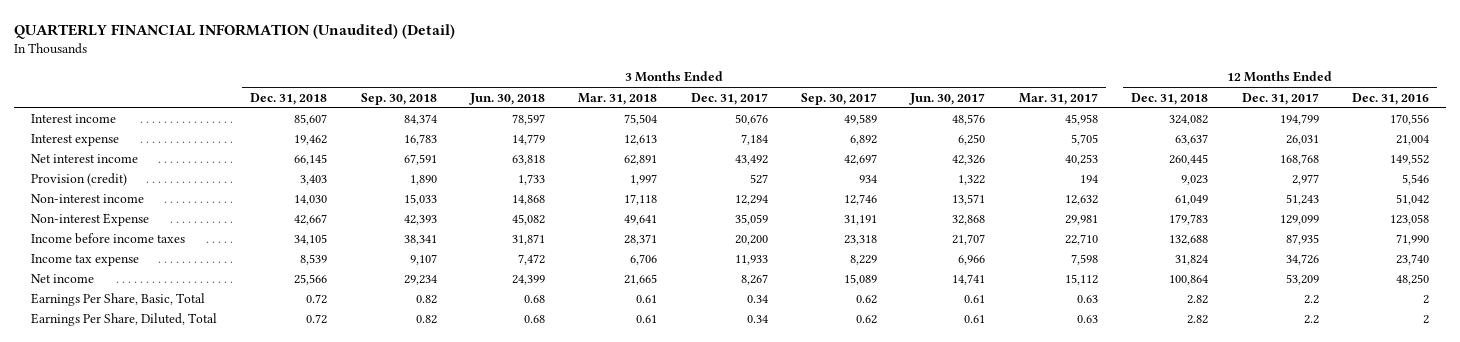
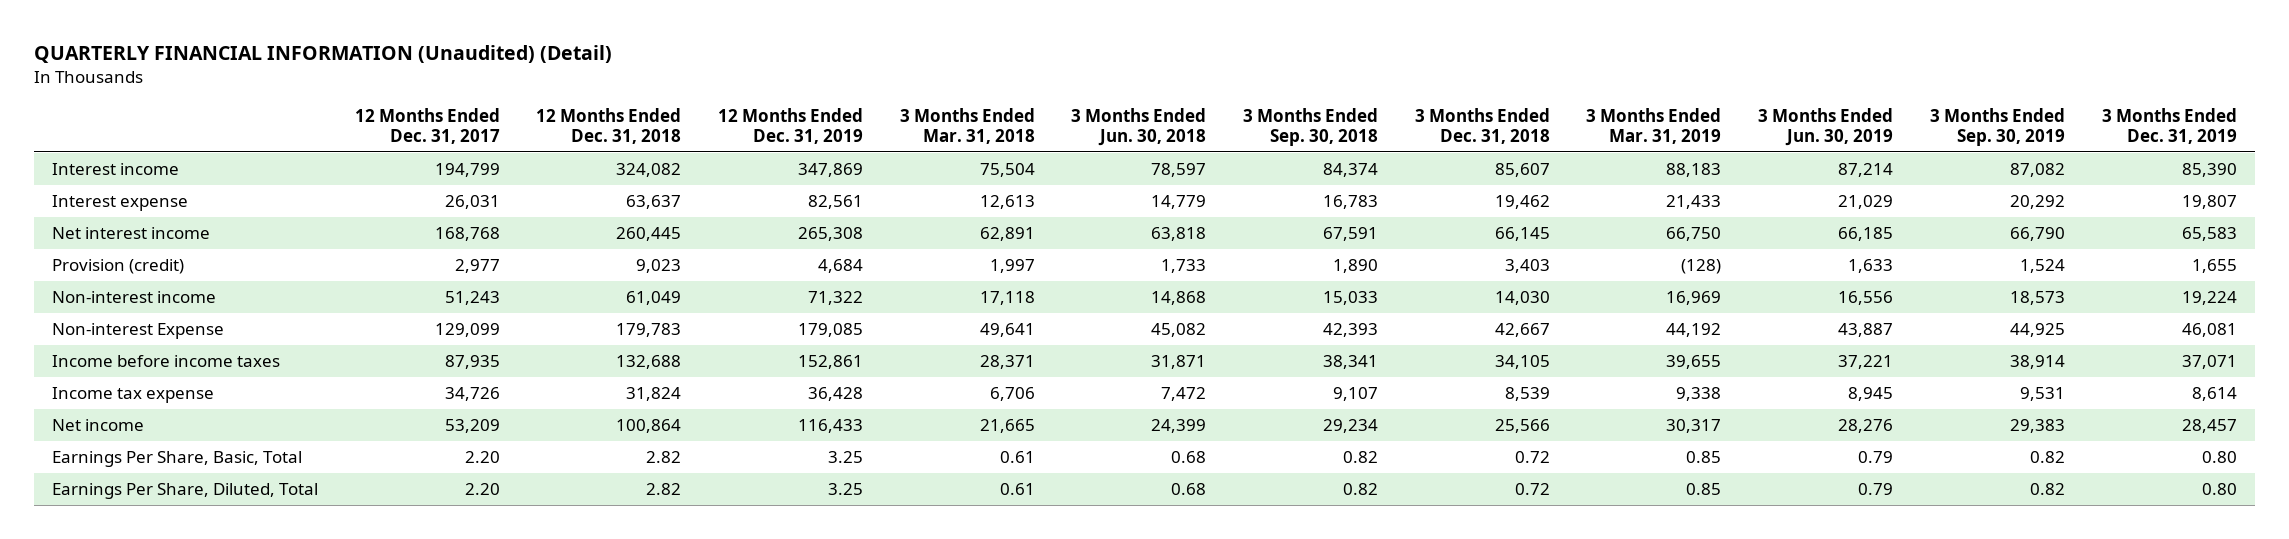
- | 3 Months Ended Dec. 31, 2018 | 3 Months Ended Sep. 30, 2018 | 3 Months Ended Jun. 30, 2018 | 3 Months Ended Mar. 31, 2018 | 3 Months Ended Dec. 31, 2017 | 3 Months Ended Sep. 30, 2017 | 3 Months Ended Jun. 30, 2017 | 3 Months Ended Mar. 31, 2017 | 12 Months Ended Dec. 31, 2018 | 12 Months Ended Dec. 31, 2017 | 12 Months Ended Dec. 31, 2016
+ | 12 Months Ended Dec. 31, 2017 | 12 Months Ended Dec. 31, 2018 | 12 Months Ended Dec. 31, 2019 | 3 Months Ended Mar. 31, 2018 | 3 Months Ended Jun. 30, 2018 | 3 Months Ended Sep. 30, 2018 | 3 Months Ended Dec. 31, 2018 | 3 Months Ended Mar. 31, 2019 | 3 Months Ended Jun. 30, 2019 | 3 Months Ended Sep. 30, 2019 | 3 Months Ended Dec. 31, 2019
- Earnings Per Share, Basic, Total | 0.72 | 0.82 | 0.68 | 0.61 | 0.34 | 0.62 | 0.61 | 0.63 | 2.82 | 2.2 | 2
- Earnings Per Share, Diluted, Total | 0.72 | 0.82 | 0.68 | 0.61 | 0.34 | 0.62 | 0.61 | 0.63 | 2.82 | 2.2 | 2
+ Earnings Per Share, Basic, Total | 2.20 | 2.82 | 3.25 | 0.61 | 0.68 | 0.82 | 0.72 | 0.85 | 0.79 | 0.82 | 0.80
+ Earnings Per Share, Diluted, Total | 2.20 | 2.82 | 3.25 | 0.61 | 0.68 | 0.82 | 0.72 | 0.85 | 0.79 | 0.82 | 0.80

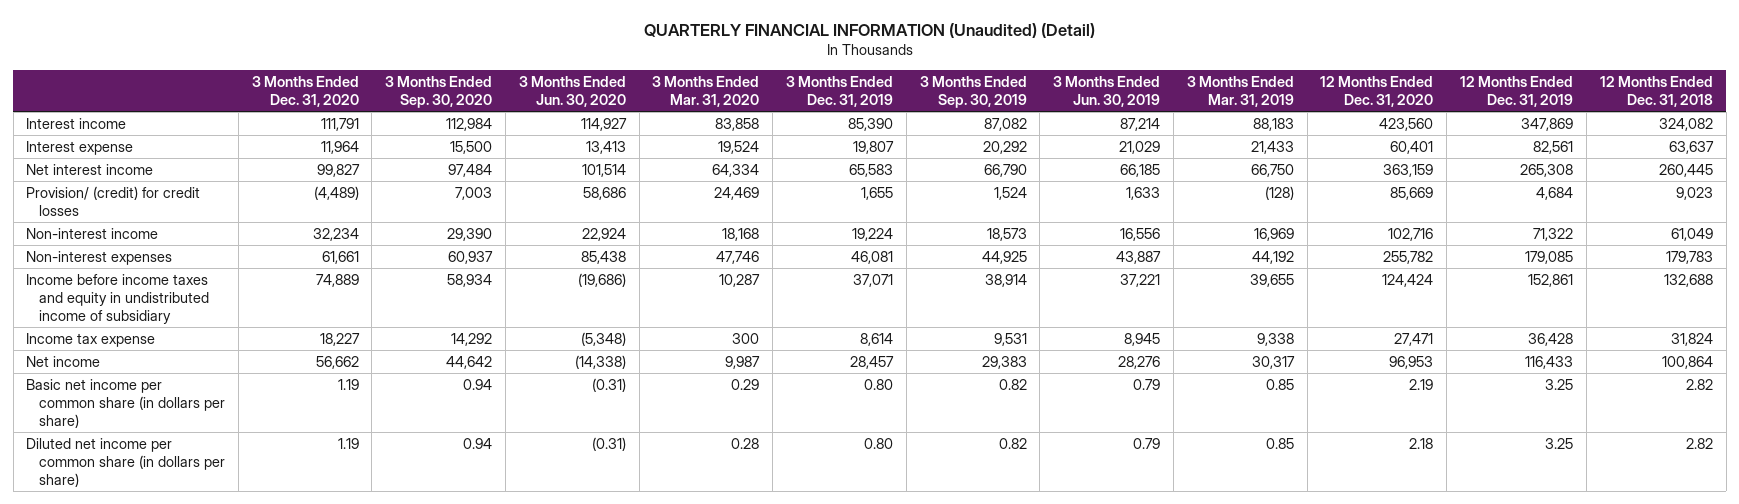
- | 12 Months Ended Dec. 31, 2017 | 12 Months Ended Dec. 31, 2018 | 12 Months Ended Dec. 31, 2019 | 3 Months Ended Mar. 31, 2018 | 3 Months Ended Jun. 30, 2018 | 3 Months Ended Sep. 30, 2018 | 3 Months Ended Dec. 31, 2018 | 3 Months Ended Mar. 31, 2019 | 3 Months Ended Jun. 30, 2019 | 3 Months Ended Sep. 30, 2019 | 3 Months Ended Dec. 31, 2019
+ | 3 Months Ended Dec. 31, 2020 | 3 Months Ended Sep. 30, 2020 | 3 Months Ended Jun. 30, 2020 | 3 Months Ended Mar. 31, 2020 | 3 Months Ended Dec. 31, 2019 | 3 Months Ended Sep. 30, 2019 | 3 Months Ended Jun. 30, 2019 | 3 Months Ended Mar. 31, 2019 | 12 Months Ended Dec. 31, 2020 | 12 Months Ended Dec. 31, 2019 | 12 Months Ended Dec. 31, 2018
- Provision (credit) | 2,977 | 9,023 | 4,684 | 1,997 | 1,733 | 1,890 | 3,403 | (128) | 1,633 | 1,524 | 1,655
+ Provision/ (credit) for credit losses | (4,489) | 7,003 | 58,686 | 24,469 | 1,655 | 1,524 | 1,633 | (128) | 85,669 | 4,684 | 9,023
- Non-interest Expense | 129,099 | 179,783 | 179,085 | 49,641 | 45,082 | 42,393 | 42,667 | 44,192 | 43,887 | 44,925 | 46,081
- Income before income taxes | 87,935 | 132,688 | 152,861 | 28,371 | 31,871 | 38,341 | 34,105 | 39,655 | 37,221 | 38,914 | 37,071
+ Non-interest expenses | 61,661 | 60,937 | 85,438 | 47,746 | 46,081 | 44,925 | 43,887 | 44,192 | 255,782 | 179,085 | 179,783
+ Income before income taxes and equity in undistributed income of subsidiary | 74,889 | 58,934 | (19,686) | 10,287 | 37,071 | 38,914 | 37,221 | 39,655 | 124,424 | 152,861 | 132,688
- Earnings Per Share, Basic, Total | 2.20 | 2.82 | 3.25 | 0.61 | 0.68 | 0.82 | 0.72 | 0.85 | 0.79 | 0.82 | 0.80
- Earnings Per Share, Diluted, Total | 2.20 | 2.82 | 3.25 | 0.61 | 0.68 | 0.82 | 0.72 | 0.85 | 0.79 | 0.82 | 0.80
+ Basic net income per common share (in dollars per share) | 1.19 | 0.94 | (0.31) | 0.29 | 0.80 | 0.82 | 0.79 | 0.85 | 2.19 | 3.25 | 2.82
+ Diluted net income per common share (in dollars per share) | 1.19 | 0.94 | (0.31) | 0.28 | 0.80 | 0.82 | 0.79 | 0.85 | 2.18 | 3.25 | 2.82

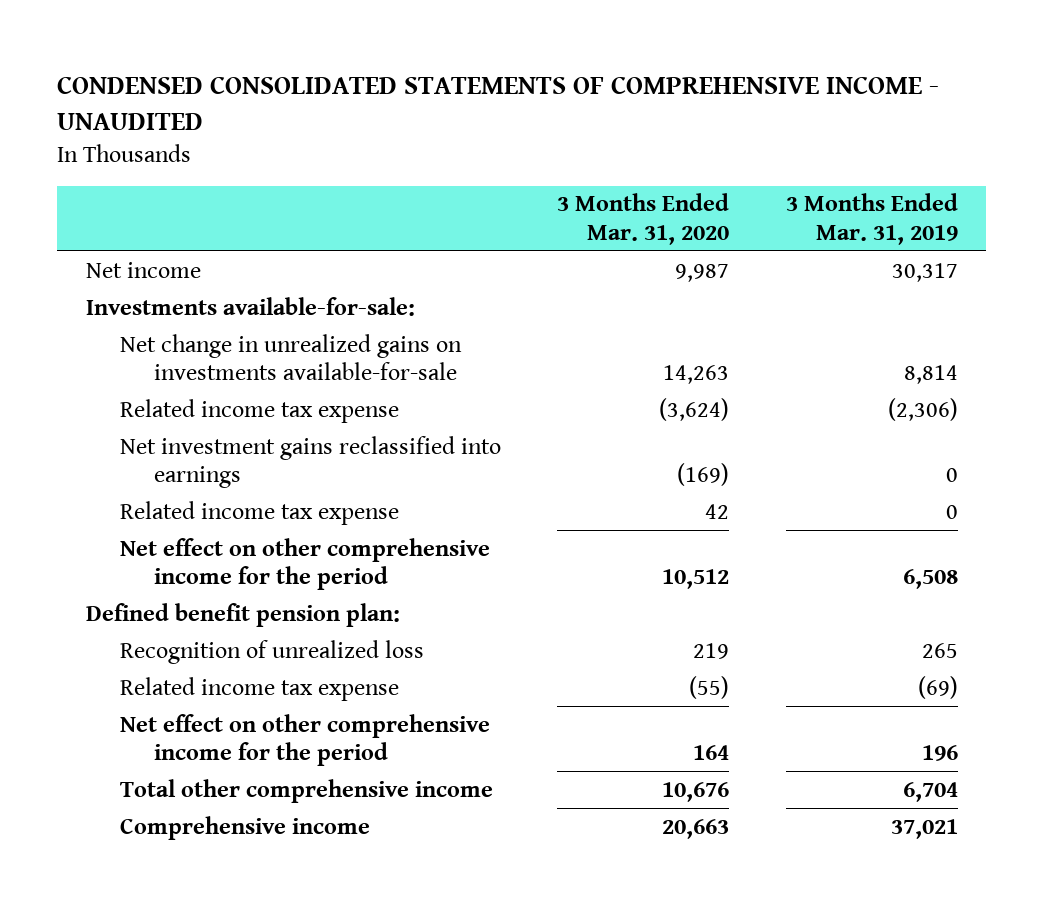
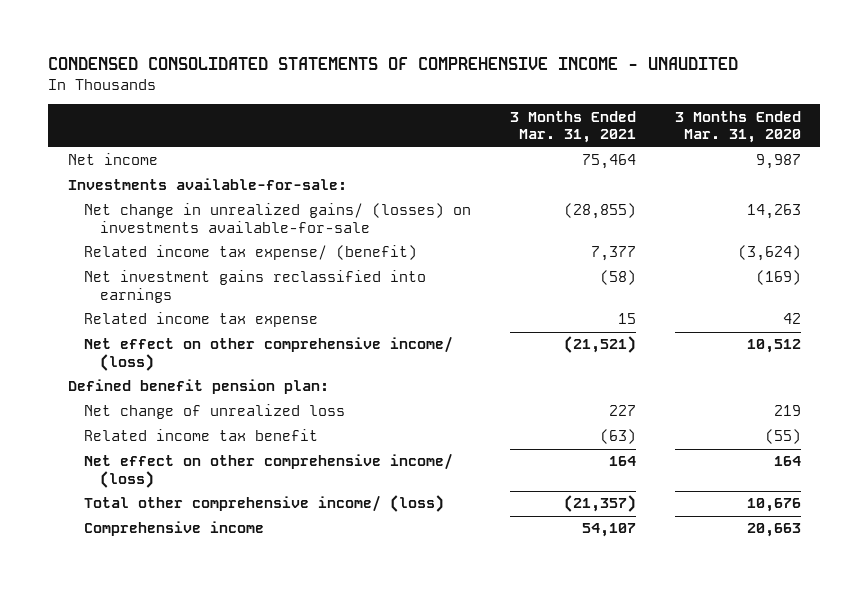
- | 3 Months Ended Mar. 31, 2020 | 3 Months Ended Mar. 31, 2019
+ | 3 Months Ended Mar. 31, 2021 | 3 Months Ended Mar. 31, 2020
- Net change in unrealized gains on investments available-for-sale | 14,263 | 8,814
- Related income tax expense | (3,624) | (2,306)
+ Net change in unrealized gains/ (losses) on investments available-for-sale | (28,855) | 14,263
+ Related income tax expense/ (benefit) | 7,377 | (3,624)
- Net effect on other comprehensive income for the period | 10,512 | 6,508
+ Net effect on other comprehensive income/ (loss) | (21,521) | 10,512
- Recognition of unrealized loss | 219 | 265
- Related income tax expense | (55) | (69)
- Net effect on other comprehensive income for the period | 164 | 196
- Total other comprehensive income | 10,676 | 6,704
+ Net change of unrealized loss | 227 | 219
+ Related income tax benefit | (63) | (55)
+ Net effect on other comprehensive income/ (loss) | 164 | 164
+ Total other comprehensive income/ (loss) | (21,357) | 10,676

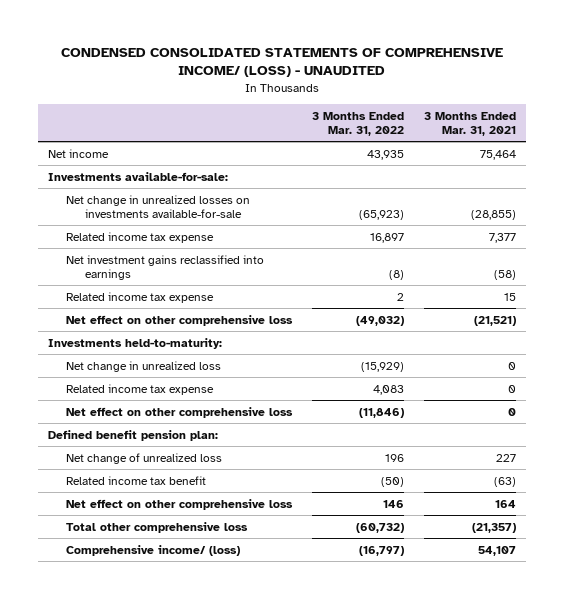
- CONDENSED CONSOLIDATED STATEMENTS OF COMPREHENSIVE INCOME - UNAUDITED
+ CONDENSED CONSOLIDATED STATEMENTS OF COMPREHENSIVE INCOME/ (LOSS) - UNAUDITED
- | 3 Months Ended Mar. 31, 2021 | 3 Months Ended Mar. 31, 2020
+ | 3 Months Ended Mar. 31, 2022 | 3 Months Ended Mar. 31, 2021
- Net change in unrealized gains/ (losses) on investments available-for-sale | (28,855) | 14,263
- Related income tax expense/ (benefit) | 7,377 | (3,624)
+ Net change in unrealized losses on investments available-for-sale | (65,923) | (28,855)
+ Related income tax expense | 16,897 | 7,377
- Net effect on other comprehensive income/ (loss) | (21,521) | 10,512
+ Net effect on other comprehensive loss | (49,032) | (21,521)
+ Investments held-to-maturity:
+ Net change in unrealized loss | (15,929) | 0
+ Related income tax expense | 4,083 | 0
+ Net effect on other comprehensive loss | (11,846) | 0
- Net effect on other comprehensive income/ (loss) | 164 | 164
- Total other comprehensive income/ (loss) | (21,357) | 10,676
- Comprehensive income | 54,107 | 20,663
+ Net effect on other comprehensive loss | 146 | 164
+ Total other comprehensive loss | (60,732) | (21,357)
+ Comprehensive income/ (loss) | (16,797) | 54,107

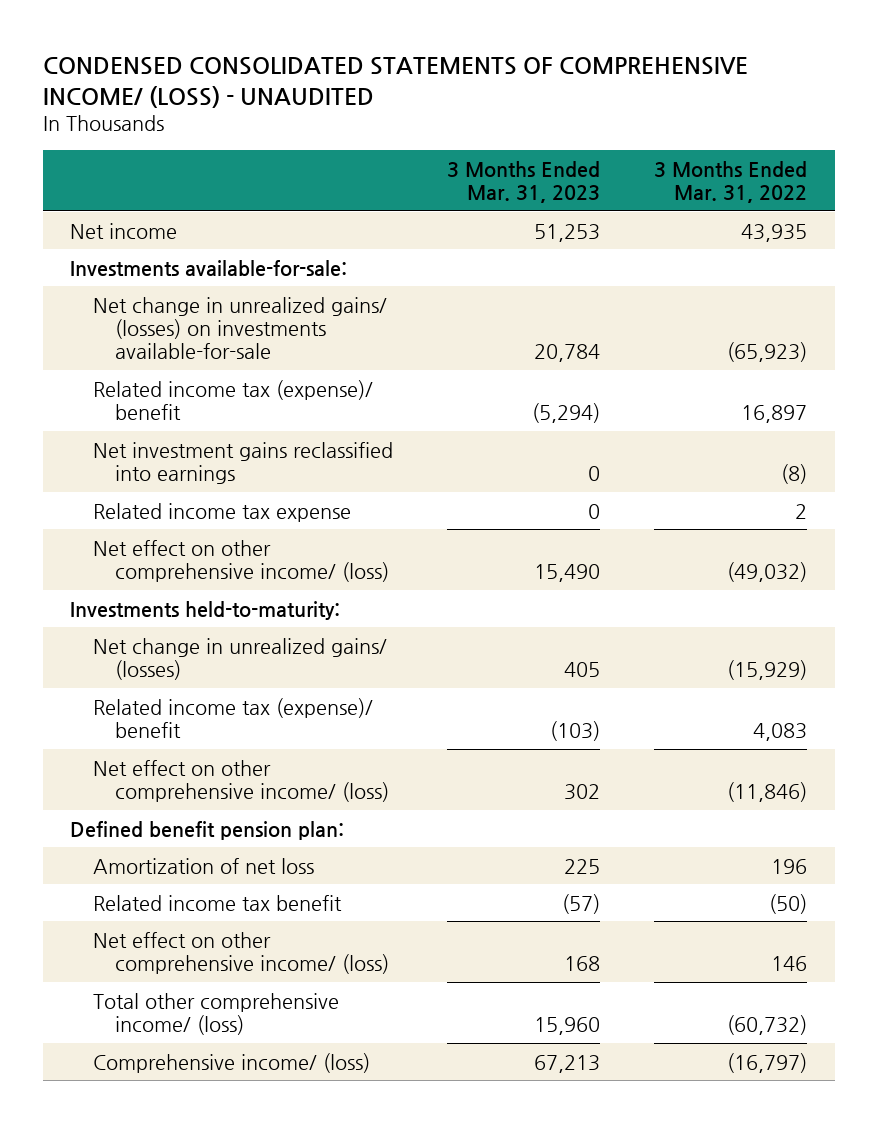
- | 3 Months Ended Mar. 31, 2022 | 3 Months Ended Mar. 31, 2021
+ | 3 Months Ended Mar. 31, 2023 | 3 Months Ended Mar. 31, 2022
- Net change in unrealized losses on investments available-for-sale | (65,923) | (28,855)
- Related income tax expense | 16,897 | 7,377
+ Net change in unrealized gains/ (losses) on investments available-for-sale | 20,784 | (65,923)
+ Related income tax (expense)/ benefit | (5,294) | 16,897
- Net effect on other comprehensive loss | (49,032) | (21,521)
+ Net effect on other comprehensive income/ (loss) | 15,490 | (49,032)
- Net change in unrealized loss | (15,929) | 0
- Related income tax expense | 4,083 | 0
- Net effect on other comprehensive loss | (11,846) | 0
+ Net change in unrealized gains/ (losses) | 405 | (15,929)
+ Related income tax (expense)/ benefit | (103) | 4,083
+ Net effect on other comprehensive income/ (loss) | 302 | (11,846)
- Net change of unrealized loss | 196 | 227
+ Amortization of net loss | 225 | 196
- Net effect on other comprehensive loss | 146 | 164
- Total other comprehensive loss | (60,732) | (21,357)
+ Net effect on other comprehensive income/ (loss) | 168 | 146
+ Total other comprehensive income/ (loss) | 15,960 | (60,732)

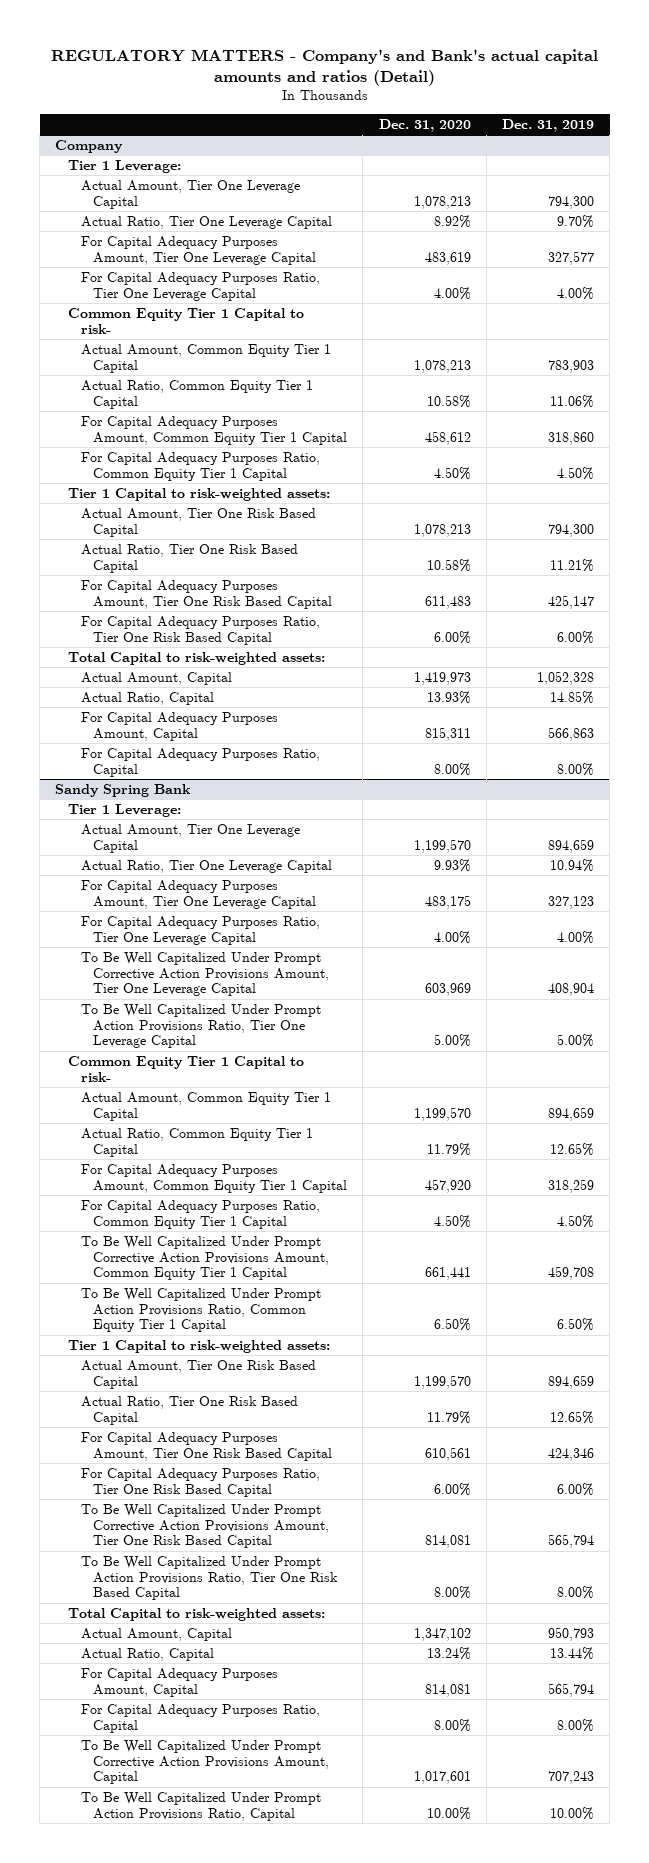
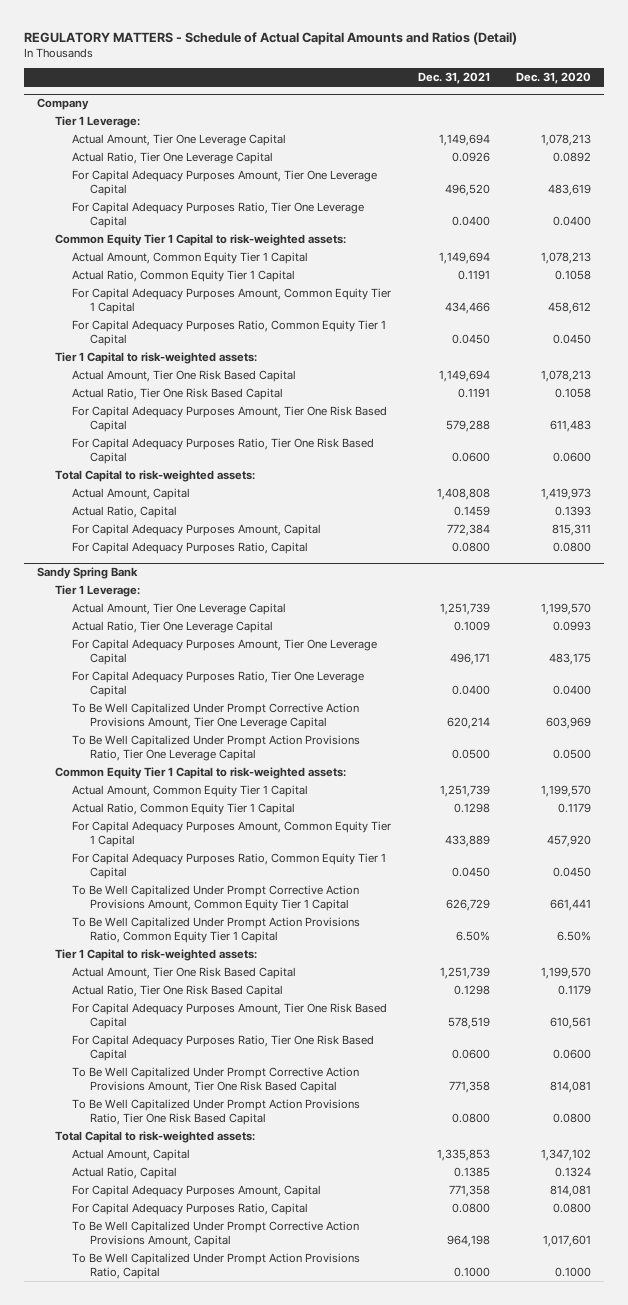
- REGULATORY MATTERS - Company's and Bank's actual capital amounts and ratios (Detail)
+ REGULATORY MATTERS - Schedule of Actual Capital Amounts and Ratios (Detail)
- | Dec. 31, 2020 | Dec. 31, 2019
+ | Dec. 31, 2021 | Dec. 31, 2020
@ Company
- Actual Ratio, Tier One Leverage Capital | 8.92% | 9.70%
+ Actual Ratio, Tier One Leverage Capital | 0.0926 | 0.0892
- For Capital Adequacy Purposes Ratio, Tier One Leverage Capital | 4.00% | 4.00%
- Common Equity Tier 1 Capital to risk-
+ For Capital Adequacy Purposes Ratio, Tier One Leverage Capital | 0.0400 | 0.0400
+ Common Equity Tier 1 Capital to risk-weighted assets:
- Actual Ratio, Common Equity Tier 1 Capital | 10.58% | 11.06%
+ Actual Ratio, Common Equity Tier 1 Capital | 0.1191 | 0.1058
- For Capital Adequacy Purposes Ratio, Common Equity Tier 1 Capital | 4.50% | 4.50%
+ For Capital Adequacy Purposes Ratio, Common Equity Tier 1 Capital | 0.0450 | 0.0450
- Actual Ratio, Tier One Risk Based Capital | 10.58% | 11.21%
+ Actual Ratio, Tier One Risk Based Capital | 0.1191 | 0.1058
- For Capital Adequacy Purposes Ratio, Tier One Risk Based Capital | 6.00% | 6.00%
+ For Capital Adequacy Purposes Ratio, Tier One Risk Based Capital | 0.0600 | 0.0600
- Actual Ratio, Capital | 13.93% | 14.85%
+ Actual Ratio, Capital | 0.1459 | 0.1393
- For Capital Adequacy Purposes Ratio, Capital | 8.00% | 8.00%
+ For Capital Adequacy Purposes Ratio, Capital | 0.0800 | 0.0800
@ Sandy Spring Bank
- Actual Ratio, Tier One Leverage Capital | 9.93% | 10.94%
+ Actual Ratio, Tier One Leverage Capital | 0.1009 | 0.0993
- For Capital Adequacy Purposes Ratio, Tier One Leverage Capital | 4.00% | 4.00%
+ For Capital Adequacy Purposes Ratio, Tier One Leverage Capital | 0.0400 | 0.0400
- To Be Well Capitalized Under Prompt Action Provisions Ratio, Tier One Leverage Capital | 5.00% | 5.00%
- Common Equity Tier 1 Capital to risk-
+ To Be Well Capitalized Under Prompt Action Provisions Ratio, Tier One Leverage Capital | 0.0500 | 0.0500
+ Common Equity Tier 1 Capital to risk-weighted assets:
- Actual Ratio, Common Equity Tier 1 Capital | 11.79% | 12.65%
+ Actual Ratio, Common Equity Tier 1 Capital | 0.1298 | 0.1179
- For Capital Adequacy Purposes Ratio, Common Equity Tier 1 Capital | 4.50% | 4.50%
+ For Capital Adequacy Purposes Ratio, Common Equity Tier 1 Capital | 0.0450 | 0.0450
- Actual Ratio, Tier One Risk Based Capital | 11.79% | 12.65%
+ Actual Ratio, Tier One Risk Based Capital | 0.1298 | 0.1179
- For Capital Adequacy Purposes Ratio, Tier One Risk Based Capital | 6.00% | 6.00%
+ For Capital Adequacy Purposes Ratio, Tier One Risk Based Capital | 0.0600 | 0.0600
- To Be Well Capitalized Under Prompt Action Provisions Ratio, Tier One Risk Based Capital | 8.00% | 8.00%
+ To Be Well Capitalized Under Prompt Action Provisions Ratio, Tier One Risk Based Capital | 0.0800 | 0.0800
- Actual Ratio, Capital | 13.24% | 13.44%
+ Actual Ratio, Capital | 0.1385 | 0.1324
- For Capital Adequacy Purposes Ratio, Capital | 8.00% | 8.00%
+ For Capital Adequacy Purposes Ratio, Capital | 0.0800 | 0.0800
- To Be Well Capitalized Under Prompt Action Provisions Ratio, Capital | 10.00% | 10.00%
+ To Be Well Capitalized Under Prompt Action Provisions Ratio, Capital | 0.1000 | 0.1000

